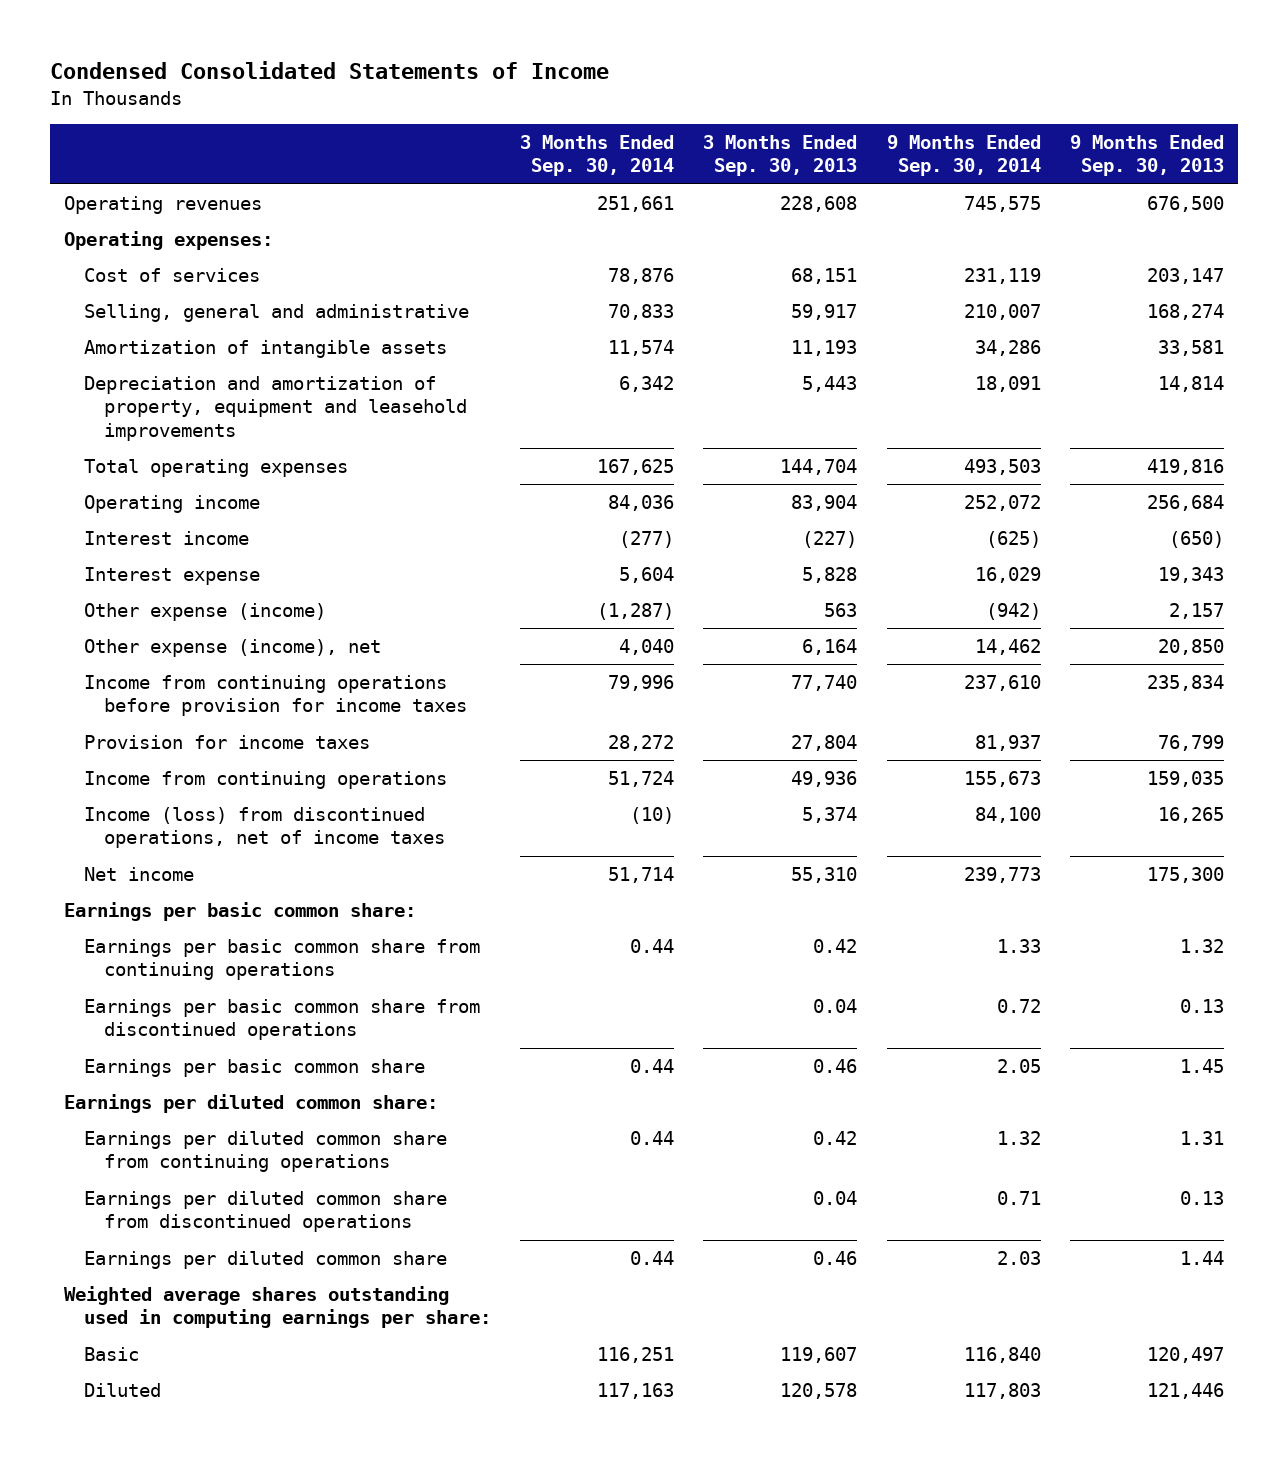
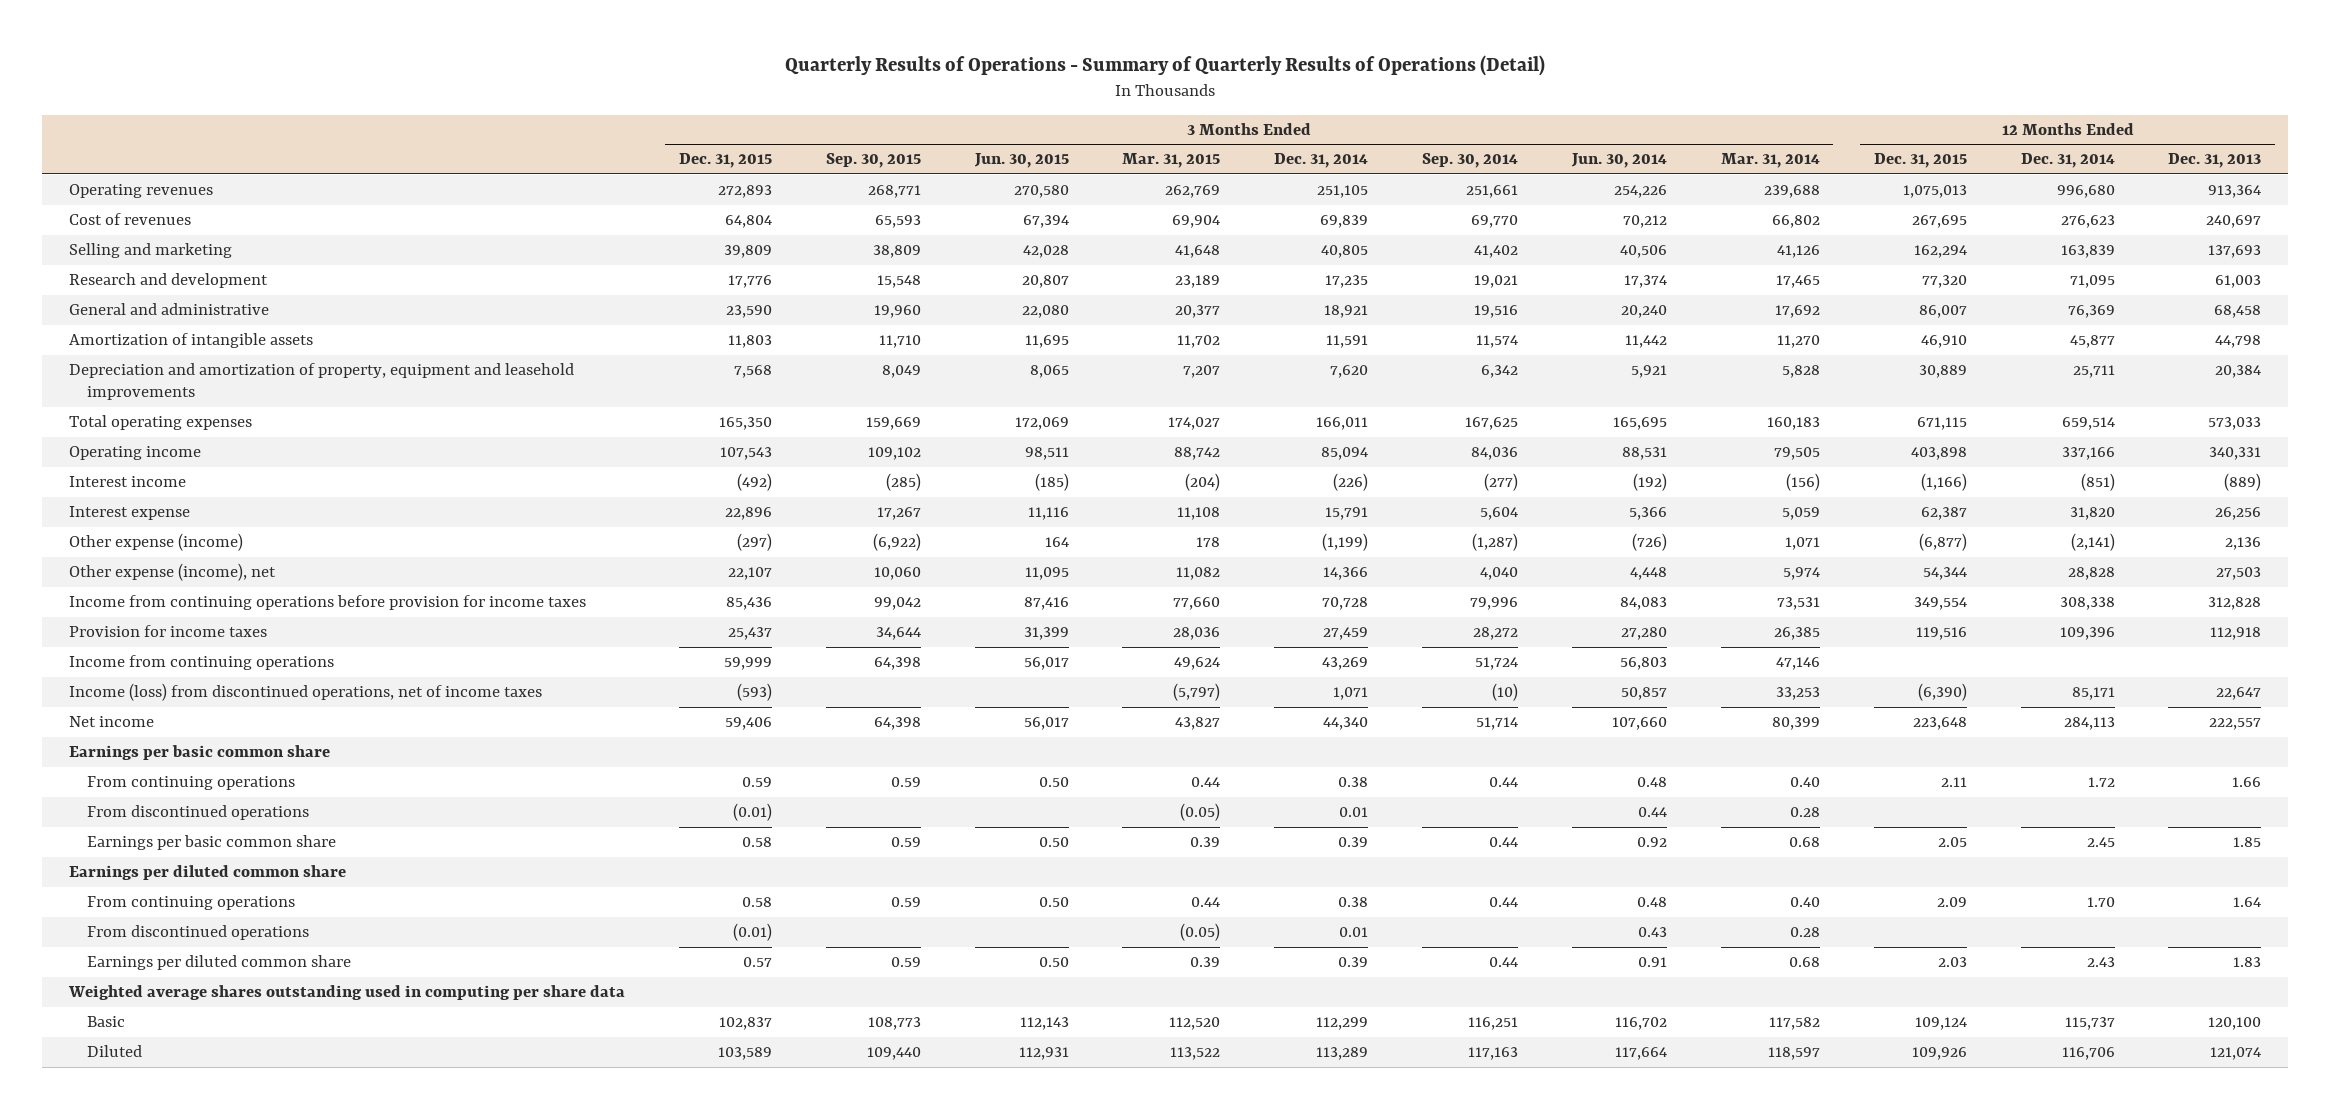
- Condensed Consolidated Statements of Income
+ Quarterly Results of Operations - Summary of Quarterly Results of Operations (Detail)
- | 3 Months Ended Sep. 30, 2014 | 3 Months Ended Sep. 30, 2013 | 9 Months Ended Sep. 30, 2014 | 9 Months Ended Sep. 30, 2013
+ | 3 Months Ended Dec. 31, 2015 | 3 Months Ended Sep. 30, 2015 | 3 Months Ended Jun. 30, 2015 | 3 Months Ended Mar. 31, 2015 | 3 Months Ended Dec. 31, 2014 | 3 Months Ended Sep. 30, 2014 | 3 Months Ended Jun. 30, 2014 | 3 Months Ended Mar. 31, 2014 | 12 Months Ended Dec. 31, 2015 | 12 Months Ended Dec. 31, 2014 | 12 Months Ended Dec. 31, 2013
- Operating expenses:
- Cost of services | 78,876 | 68,151 | 231,119 | 203,147
- Selling, general and administrative | 70,833 | 59,917 | 210,007 | 168,274
+ Cost of revenues | 64,804 | 65,593 | 67,394 | 69,904 | 69,839 | 69,770 | 70,212 | 66,802 | 267,695 | 276,623 | 240,697
+ Selling and marketing | 39,809 | 38,809 | 42,028 | 41,648 | 40,805 | 41,402 | 40,506 | 41,126 | 162,294 | 163,839 | 137,693
+ Research and development | 17,776 | 15,548 | 20,807 | 23,189 | 17,235 | 19,021 | 17,374 | 17,465 | 77,320 | 71,095 | 61,003
+ General and administrative | 23,590 | 19,960 | 22,080 | 20,377 | 18,921 | 19,516 | 20,240 | 17,692 | 86,007 | 76,369 | 68,458
- Earnings per basic common share:
- Earnings per basic common share from continuing operations | 0.44 | 0.42 | 1.33 | 1.32
- Earnings per basic common share from discontinued operations | | 0.04 | 0.72 | 0.13
+ Earnings per basic common share
+ From continuing operations | 0.59 | 0.59 | 0.50 | 0.44 | 0.38 | 0.44 | 0.48 | 0.40 | 2.11 | 1.72 | 1.66
+ From discontinued operations | (0.01) | | | (0.05) | 0.01 | | 0.44 | 0.28 | | |
- Earnings per diluted common share:
- Earnings per diluted common share from continuing operations | 0.44 | 0.42 | 1.32 | 1.31
- Earnings per diluted common share from discontinued operations | | 0.04 | 0.71 | 0.13
+ Earnings per diluted common share
+ From continuing operations | 0.58 | 0.59 | 0.50 | 0.44 | 0.38 | 0.44 | 0.48 | 0.40 | 2.09 | 1.70 | 1.64
+ From discontinued operations | (0.01) | | | (0.05) | 0.01 | | 0.43 | 0.28 | | |
- Weighted average shares outstanding used in computing earnings per share:
+ Weighted average shares outstanding used in computing per share data

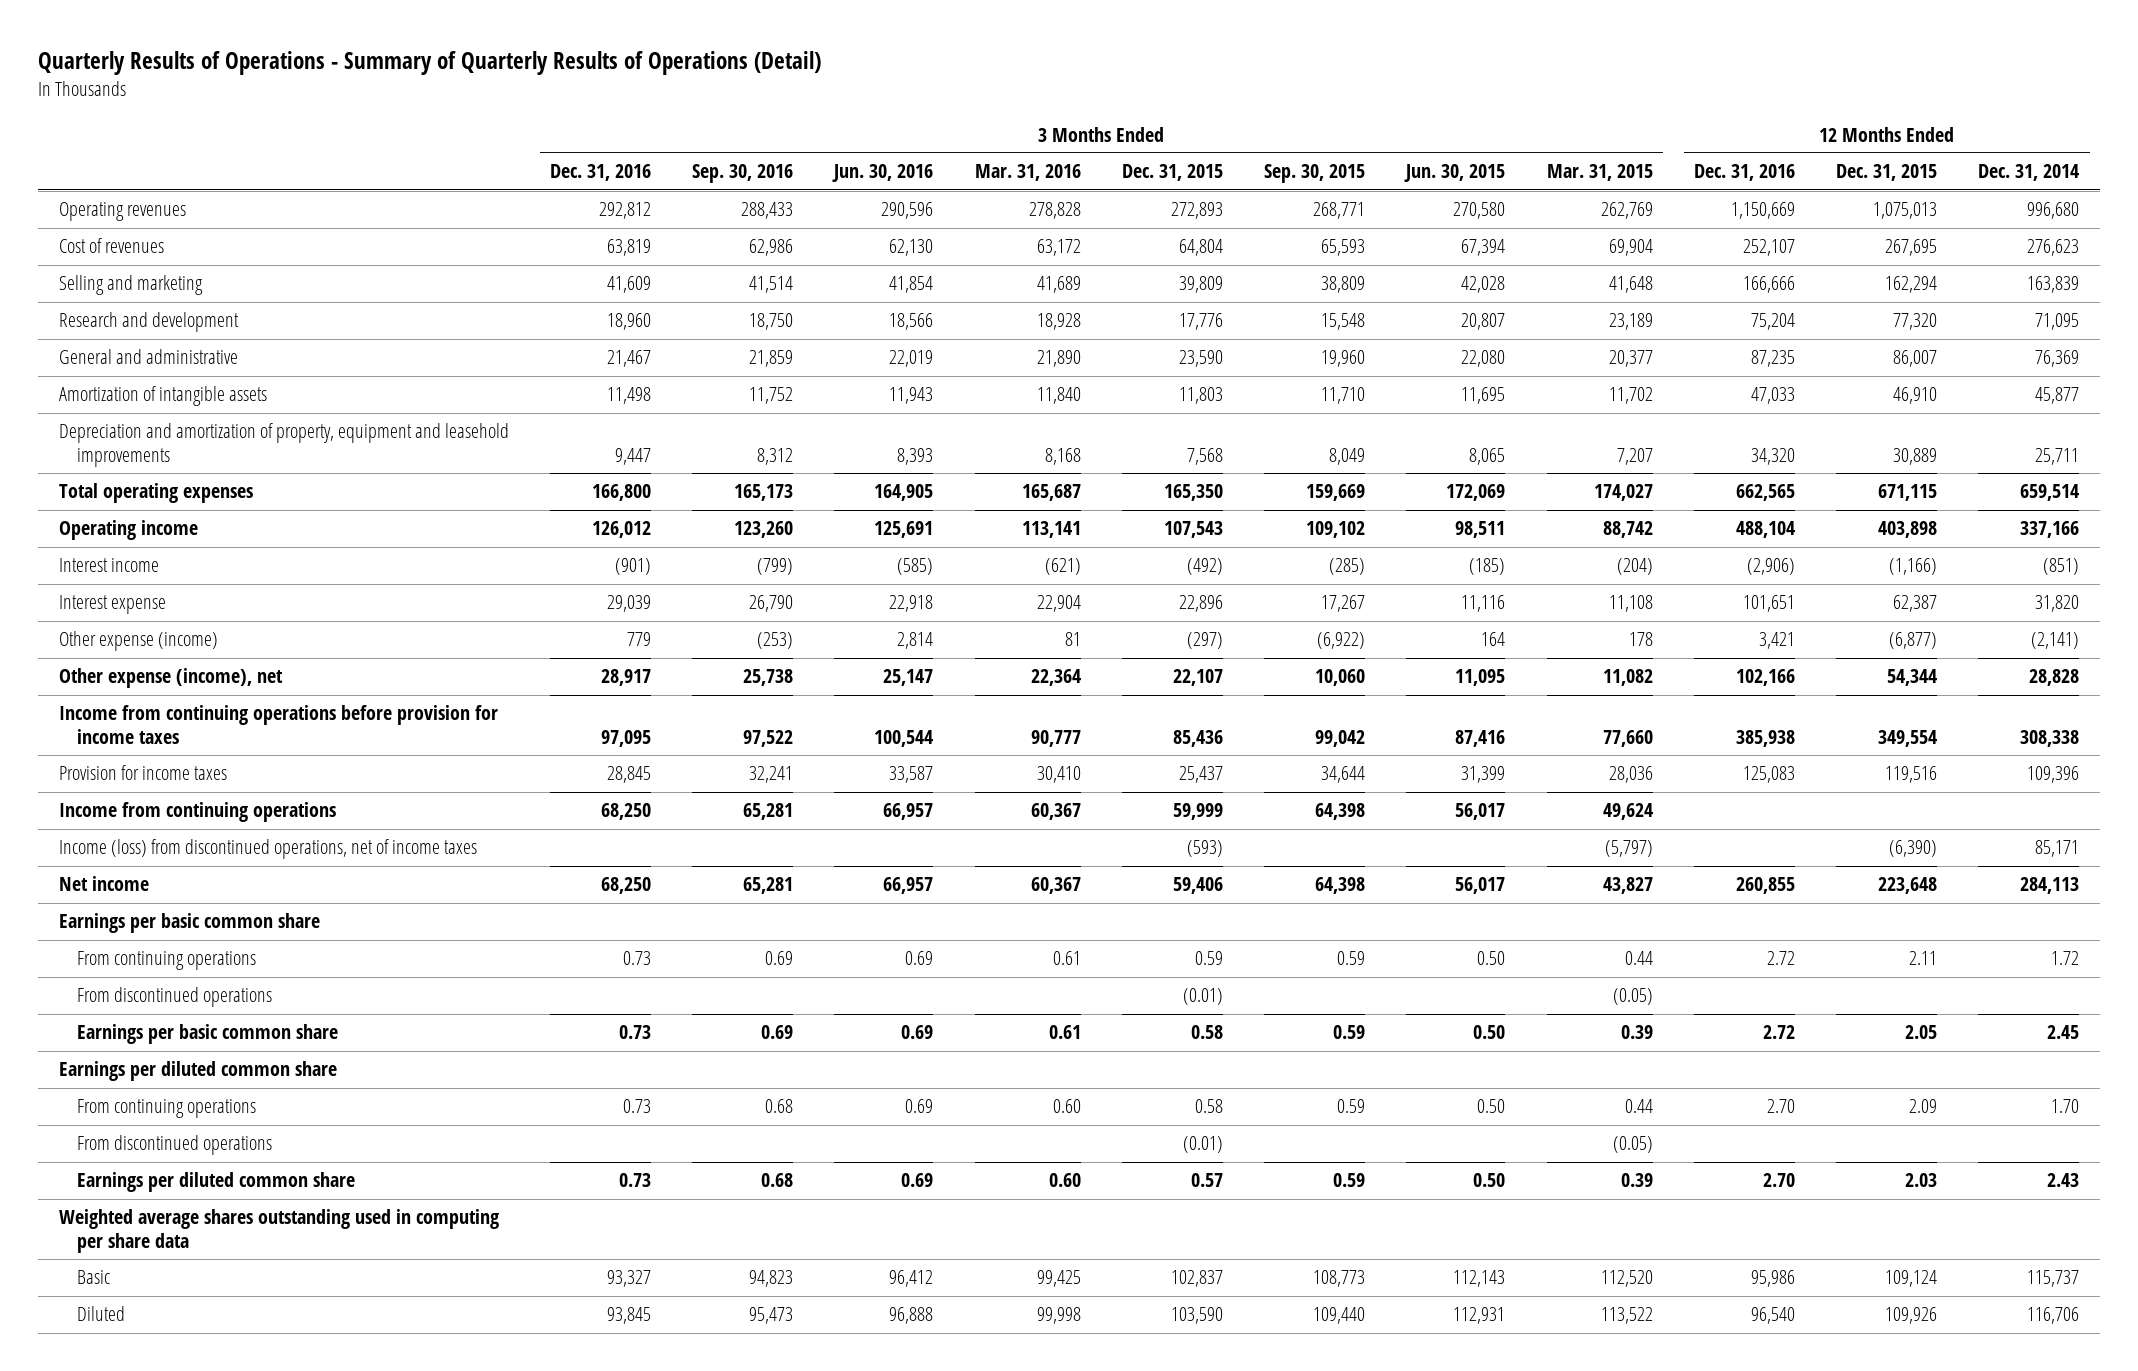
- | 3 Months Ended Dec. 31, 2015 | 3 Months Ended Sep. 30, 2015 | 3 Months Ended Jun. 30, 2015 | 3 Months Ended Mar. 31, 2015 | 3 Months Ended Dec. 31, 2014 | 3 Months Ended Sep. 30, 2014 | 3 Months Ended Jun. 30, 2014 | 3 Months Ended Mar. 31, 2014 | 12 Months Ended Dec. 31, 2015 | 12 Months Ended Dec. 31, 2014 | 12 Months Ended Dec. 31, 2013
+ | 3 Months Ended Dec. 31, 2016 | 3 Months Ended Sep. 30, 2016 | 3 Months Ended Jun. 30, 2016 | 3 Months Ended Mar. 31, 2016 | 3 Months Ended Dec. 31, 2015 | 3 Months Ended Sep. 30, 2015 | 3 Months Ended Jun. 30, 2015 | 3 Months Ended Mar. 31, 2015 | 12 Months Ended Dec. 31, 2016 | 12 Months Ended Dec. 31, 2015 | 12 Months Ended Dec. 31, 2014
- Diluted | 103,589 | 109,440 | 112,931 | 113,522 | 113,289 | 117,163 | 117,664 | 118,597 | 109,926 | 116,706 | 121,074
+ Diluted | 93,845 | 95,473 | 96,888 | 99,998 | 103,590 | 109,440 | 112,931 | 113,522 | 96,540 | 109,926 | 116,706

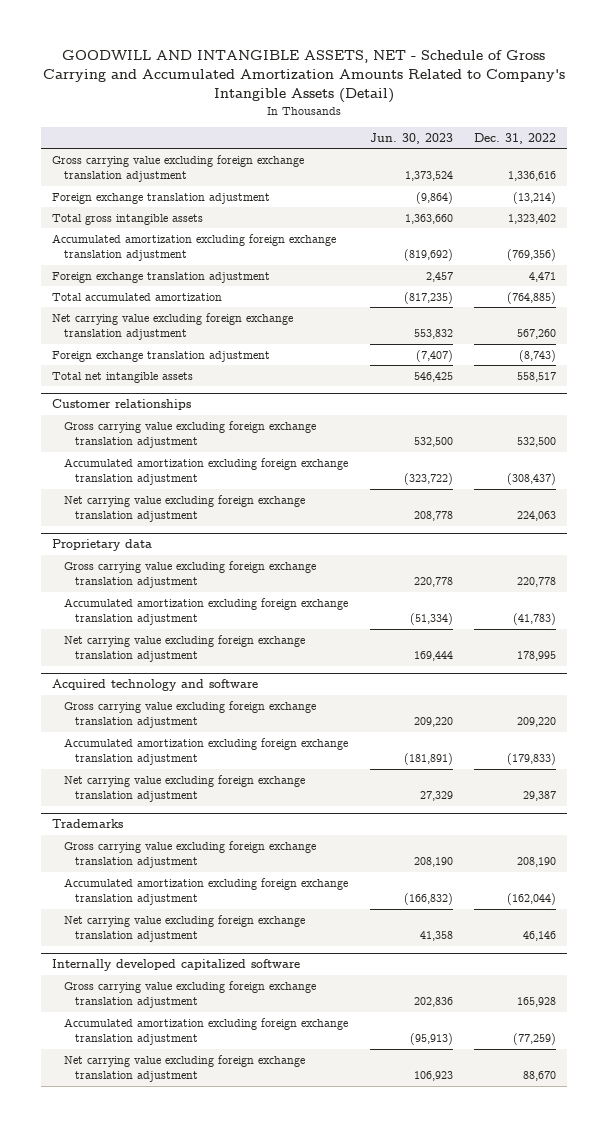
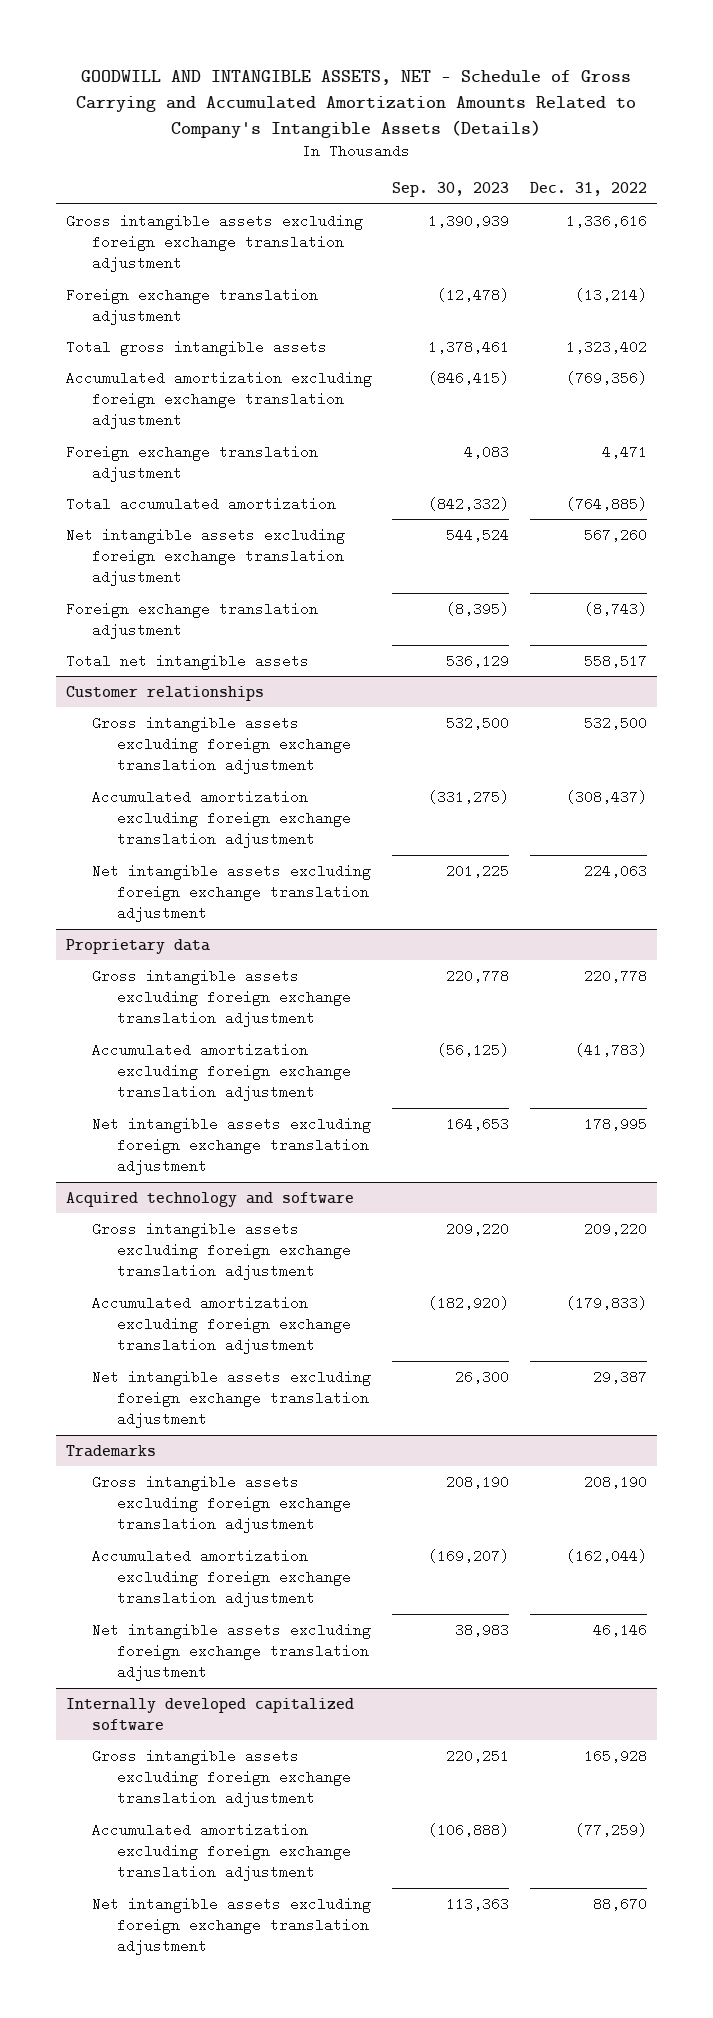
- GOODWILL AND INTANGIBLE ASSETS, NET - Schedule of Gross Carrying and Accumulated Amortization Amounts Related to Company's Intangible Assets (Detail)
+ GOODWILL AND INTANGIBLE ASSETS, NET - Schedule of Gross Carrying and Accumulated Amortization Amounts Related to Company's Intangible Assets (Details)
- | Jun. 30, 2023 | Dec. 31, 2022
+ | Sep. 30, 2023 | Dec. 31, 2022
- Gross carrying value excluding foreign exchange translation adjustment | 1,373,524 | 1,336,616
+ Gross intangible assets excluding foreign exchange translation adjustment | 1,390,939 | 1,336,616
- Net carrying value excluding foreign exchange translation adjustment | 553,832 | 567,260
+ Net intangible assets excluding foreign exchange translation adjustment | 544,524 | 567,260
@ Customer relationships
- Gross carrying value excluding foreign exchange translation adjustment | 532,500 | 532,500
+ Gross intangible assets excluding foreign exchange translation adjustment | 532,500 | 532,500
- Net carrying value excluding foreign exchange translation adjustment | 208,778 | 224,063
+ Net intangible assets excluding foreign exchange translation adjustment | 201,225 | 224,063
@ Proprietary data
- Gross carrying value excluding foreign exchange translation adjustment | 220,778 | 220,778
+ Gross intangible assets excluding foreign exchange translation adjustment | 220,778 | 220,778
- Net carrying value excluding foreign exchange translation adjustment | 169,444 | 178,995
+ Net intangible assets excluding foreign exchange translation adjustment | 164,653 | 178,995
@ Acquired technology and software
- Gross carrying value excluding foreign exchange translation adjustment | 209,220 | 209,220
+ Gross intangible assets excluding foreign exchange translation adjustment | 209,220 | 209,220
- Net carrying value excluding foreign exchange translation adjustment | 27,329 | 29,387
+ Net intangible assets excluding foreign exchange translation adjustment | 26,300 | 29,387
@ Trademarks
- Gross carrying value excluding foreign exchange translation adjustment | 208,190 | 208,190
+ Gross intangible assets excluding foreign exchange translation adjustment | 208,190 | 208,190
- Net carrying value excluding foreign exchange translation adjustment | 41,358 | 46,146
+ Net intangible assets excluding foreign exchange translation adjustment | 38,983 | 46,146
@ Internally developed capitalized software
- Gross carrying value excluding foreign exchange translation adjustment | 202,836 | 165,928
+ Gross intangible assets excluding foreign exchange translation adjustment | 220,251 | 165,928
- Net carrying value excluding foreign exchange translation adjustment | 106,923 | 88,670
+ Net intangible assets excluding foreign exchange translation adjustment | 113,363 | 88,670

